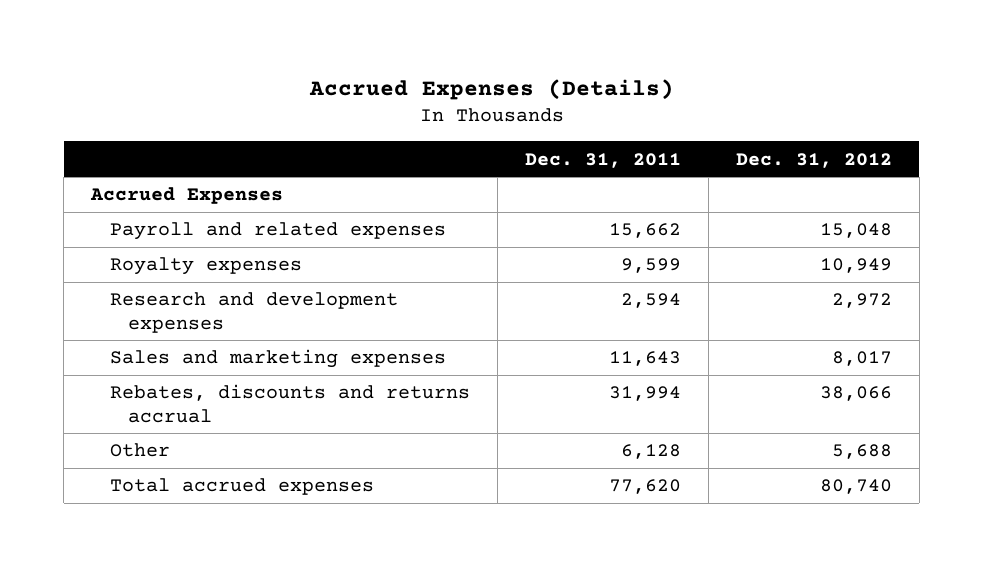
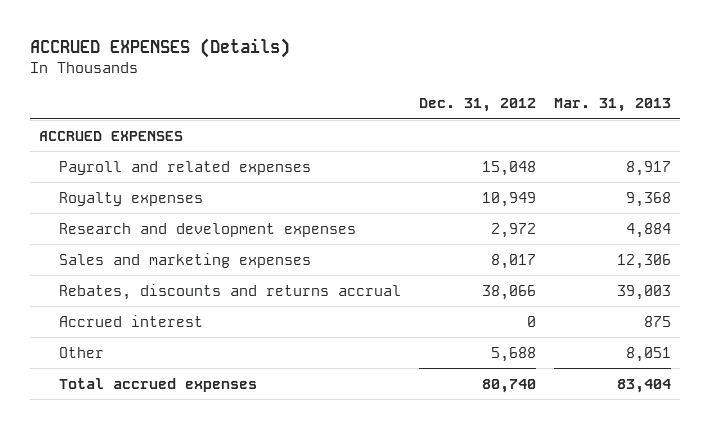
- Accrued Expenses (Details)
+ ACCRUED EXPENSES (Details)
- | Dec. 31, 2011 | Dec. 31, 2012
+ | Dec. 31, 2012 | Mar. 31, 2013
- Accrued Expenses
+ ACCRUED EXPENSES
+ Accrued interest | 0 | 875

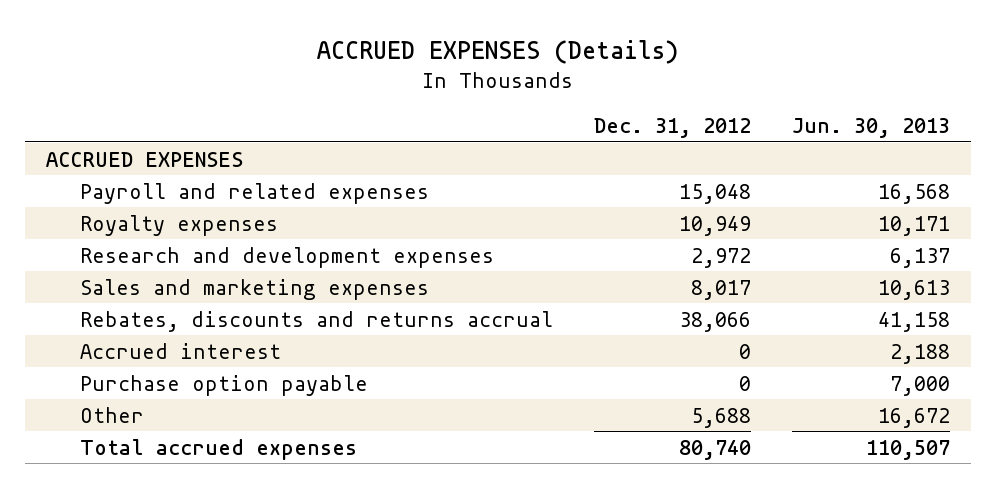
- | Dec. 31, 2012 | Mar. 31, 2013
+ | Dec. 31, 2012 | Jun. 30, 2013
+ Purchase option payable | 0 | 7,000

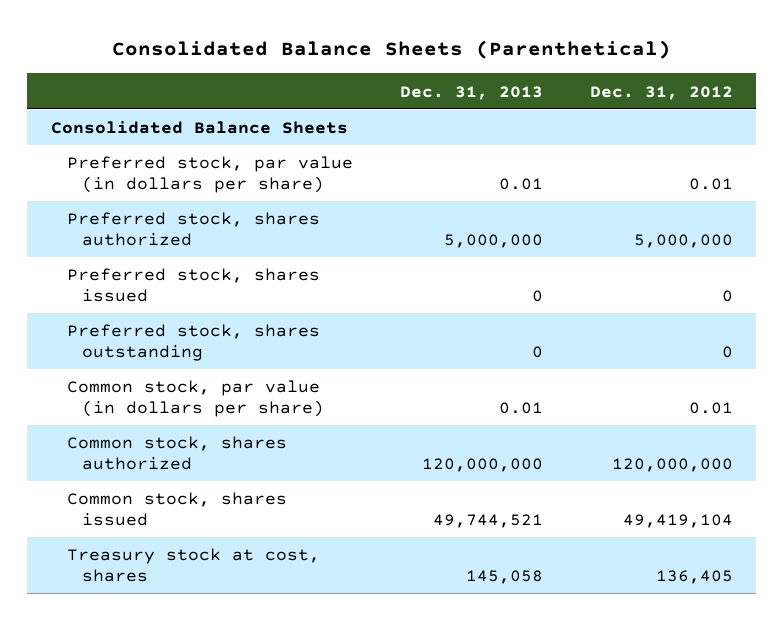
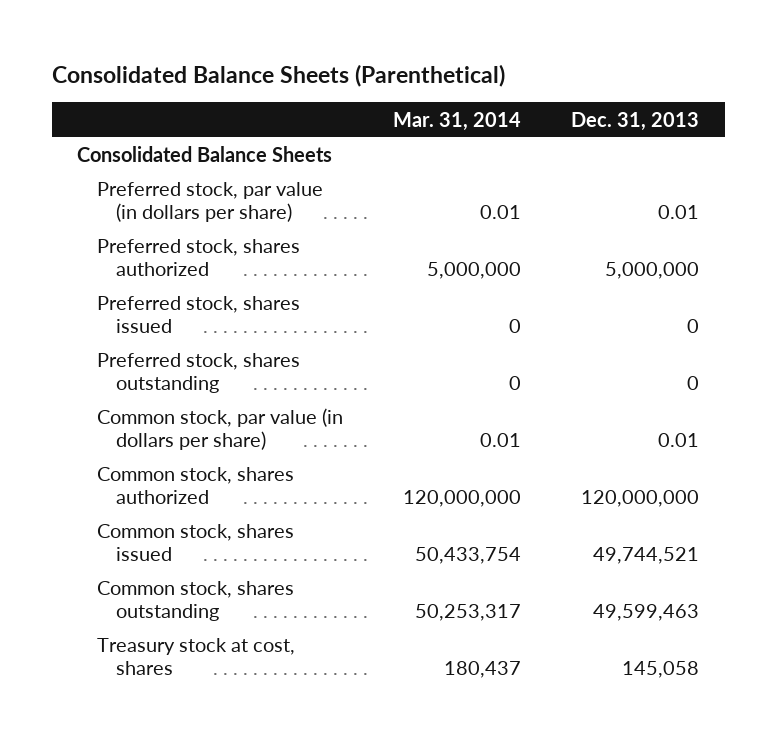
- | Dec. 31, 2013 | Dec. 31, 2012
+ | Mar. 31, 2014 | Dec. 31, 2013
+ Common stock, shares outstanding | 50,253,317 | 49,599,463

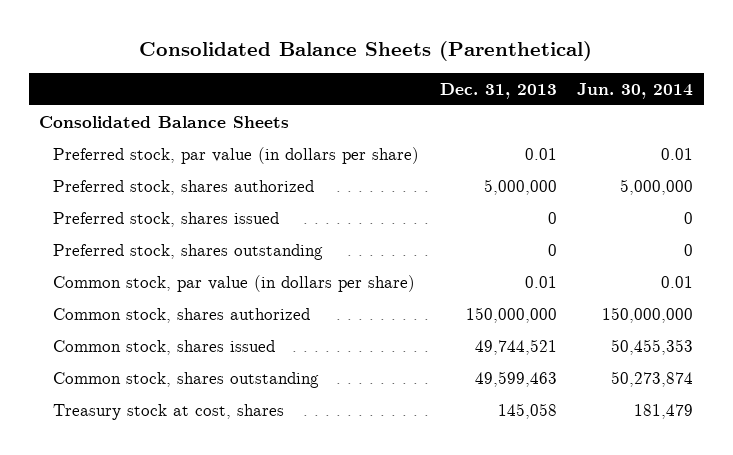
- | Mar. 31, 2014 | Dec. 31, 2013
+ | Dec. 31, 2013 | Jun. 30, 2014
- Common stock, shares authorized | 120,000,000 | 120,000,000
+ Common stock, shares authorized | 150,000,000 | 150,000,000

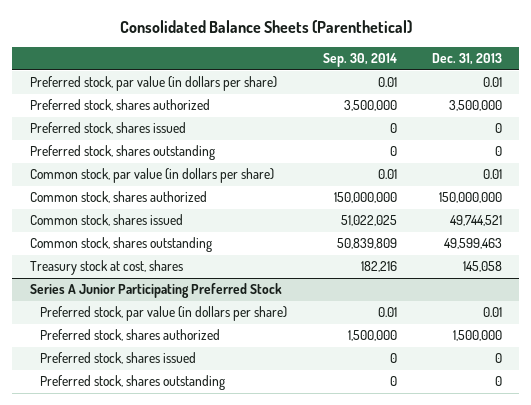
- | Dec. 31, 2013 | Jun. 30, 2014
+ | Sep. 30, 2014 | Dec. 31, 2013
- Consolidated Balance Sheets
- Preferred stock, shares authorized | 5,000,000 | 5,000,000
+ Preferred stock, shares authorized | 3,500,000 | 3,500,000
+ Series A Junior Participating Preferred Stock
+ Preferred stock, par value (in dollars per share) | 0.01 | 0.01
+ Preferred stock, shares authorized | 1,500,000 | 1,500,000
+ Preferred stock, shares issued | 0 | 0
+ Preferred stock, shares outstanding | 0 | 0

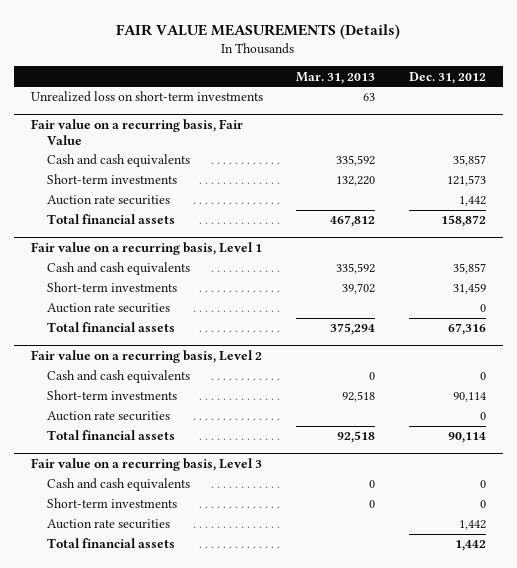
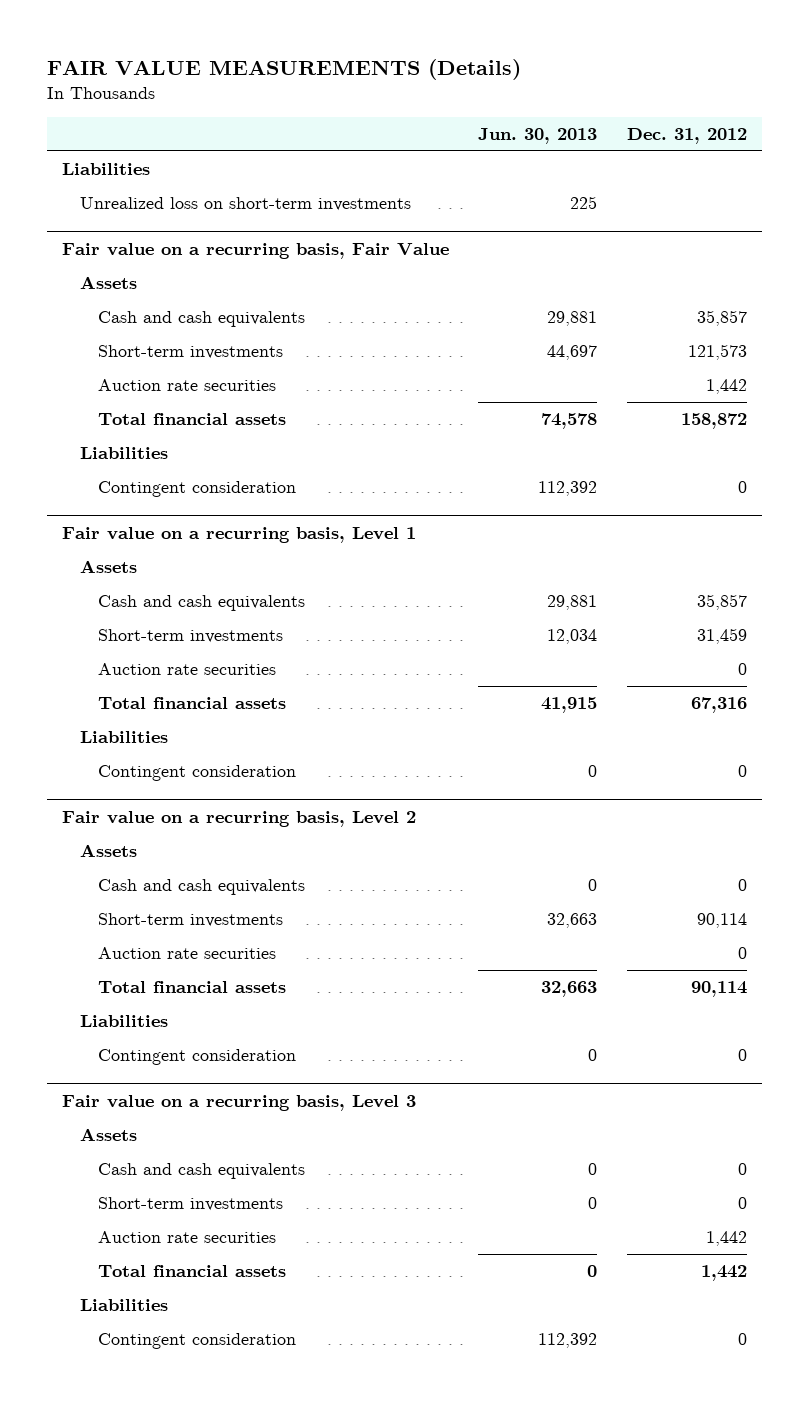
- | Mar. 31, 2013 | Dec. 31, 2012
+ | Jun. 30, 2013 | Dec. 31, 2012
+ Liabilities
@ Fair value on a recurring basis, Fair Value
+ Assets
+ Liabilities
+ Contingent consideration | 112,392 | 0
@ Fair value on a recurring basis, Level 1
+ Assets
+ Liabilities
+ Contingent consideration | 0 | 0
@ Fair value on a recurring basis, Level 2
+ Assets
+ Liabilities
+ Contingent consideration | 0 | 0
@ Fair value on a recurring basis, Level 3
+ Assets
+ Liabilities
+ Contingent consideration | 112,392 | 0

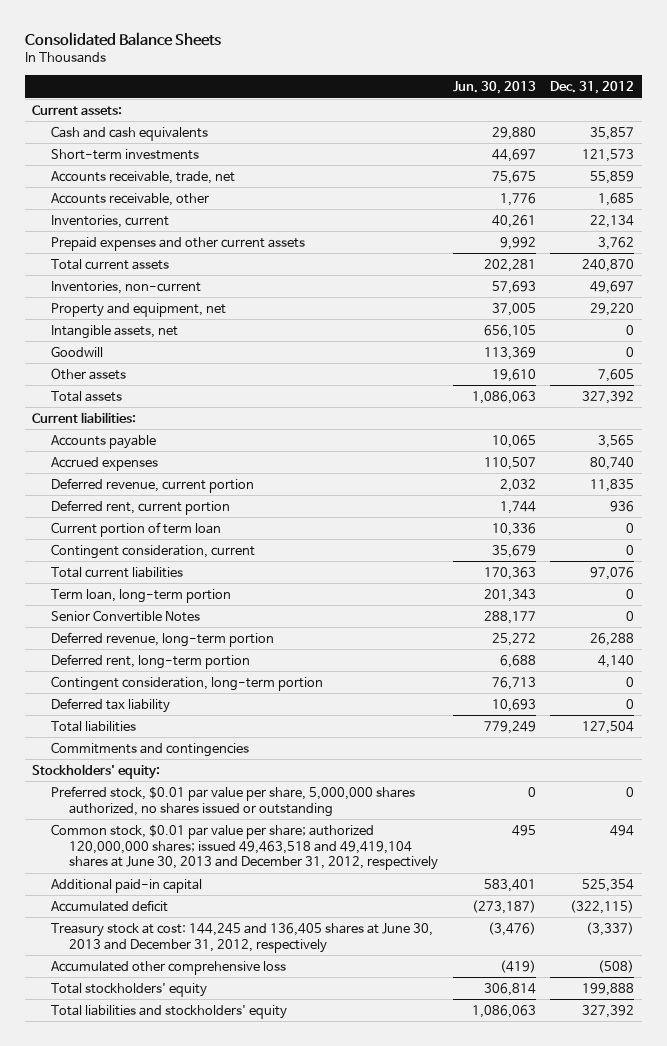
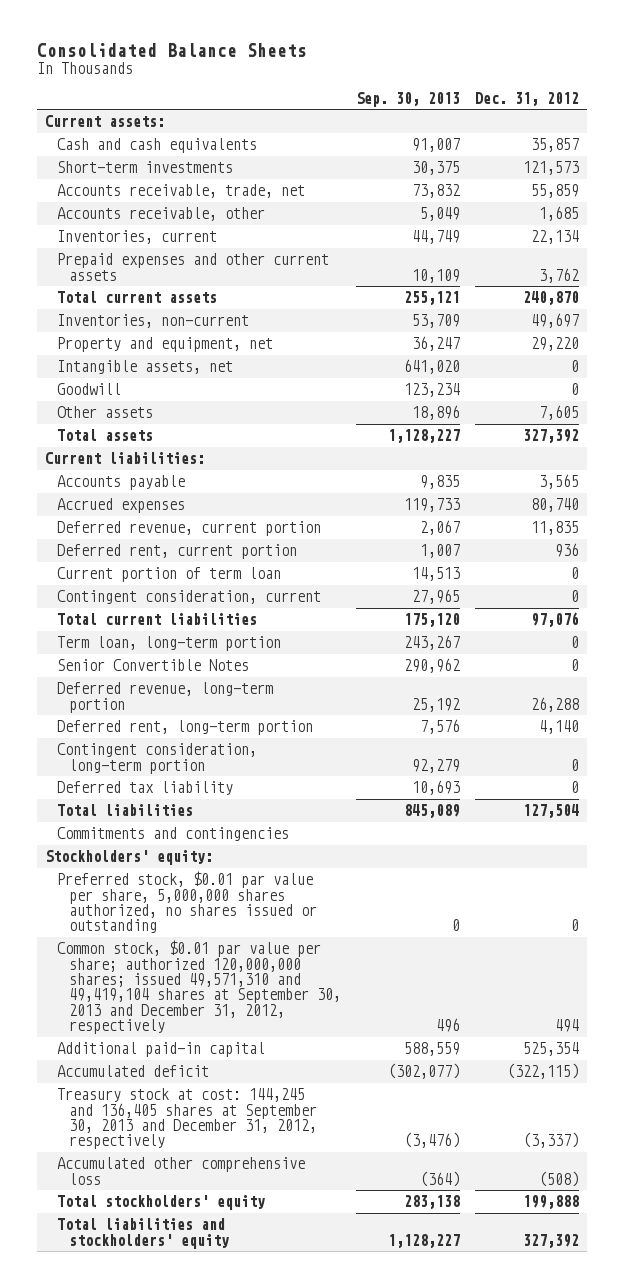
- | Jun. 30, 2013 | Dec. 31, 2012
+ | Sep. 30, 2013 | Dec. 31, 2012
- Common stock, $0.01 par value per share; authorized 120,000,000 shares; issued 49,463,518 and 49,419,104 shares at June 30, 2013 and December 31, 2012, respectively | 495 | 494
+ Common stock, $0.01 par value per share; authorized 120,000,000 shares; issued 49,571,310 and 49,419,104 shares at September 30, 2013 and December 31, 2012, respectively | 496 | 494
- Treasury stock at cost: 144,245 and 136,405 shares at June 30, 2013 and December 31, 2012, respectively | (3,476) | (3,337)
+ Treasury stock at cost: 144,245 and 136,405 shares at September 30, 2013 and December 31, 2012, respectively | (3,476) | (3,337)

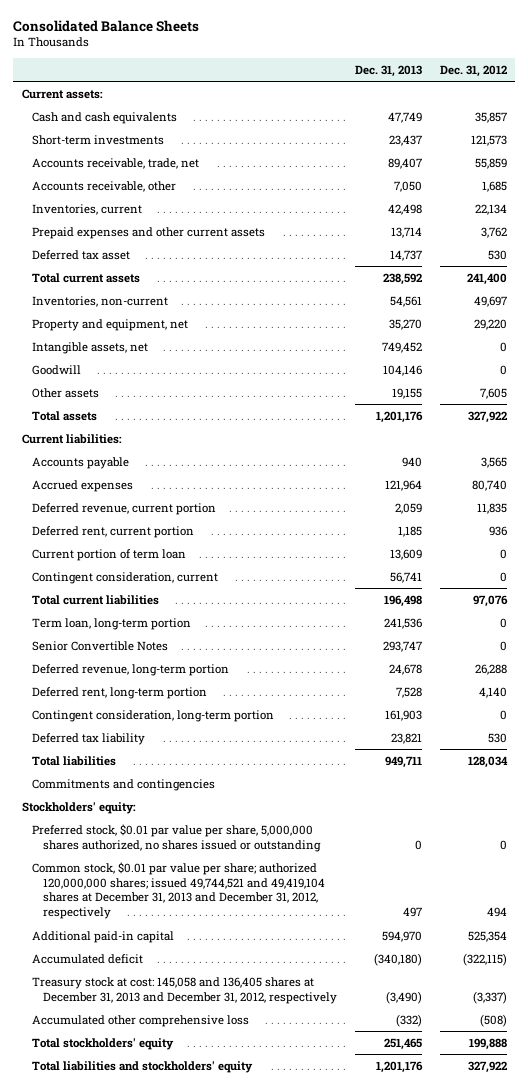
- | Sep. 30, 2013 | Dec. 31, 2012
+ | Dec. 31, 2013 | Dec. 31, 2012
- Total current assets | 255,121 | 240,870
+ Deferred tax asset | 14,737 | 530
+ Total current assets | 238,592 | 241,400
- Total assets | 1,128,227 | 327,392
+ Total assets | 1,201,176 | 327,922
- Deferred tax liability | 10,693 | 0
- Total liabilities | 845,089 | 127,504
+ Deferred tax liability | 23,821 | 530
+ Total liabilities | 949,711 | 128,034
- Common stock, $0.01 par value per share; authorized 120,000,000 shares; issued 49,571,310 and 49,419,104 shares at September 30, 2013 and December 31, 2012, respectively | 496 | 494
+ Common stock, $0.01 par value per share; authorized 120,000,000 shares; issued 49,744,521 and 49,419,104 shares at December 31, 2013 and December 31, 2012, respectively | 497 | 494
- Treasury stock at cost: 144,245 and 136,405 shares at September 30, 2013 and December 31, 2012, respectively | (3,476) | (3,337)
+ Treasury stock at cost: 145,058 and 136,405 shares at December 31, 2013 and December 31, 2012, respectively | (3,490) | (3,337)
- Total liabilities and stockholders' equity | 1,128,227 | 327,392
+ Total liabilities and stockholders' equity | 1,201,176 | 327,922

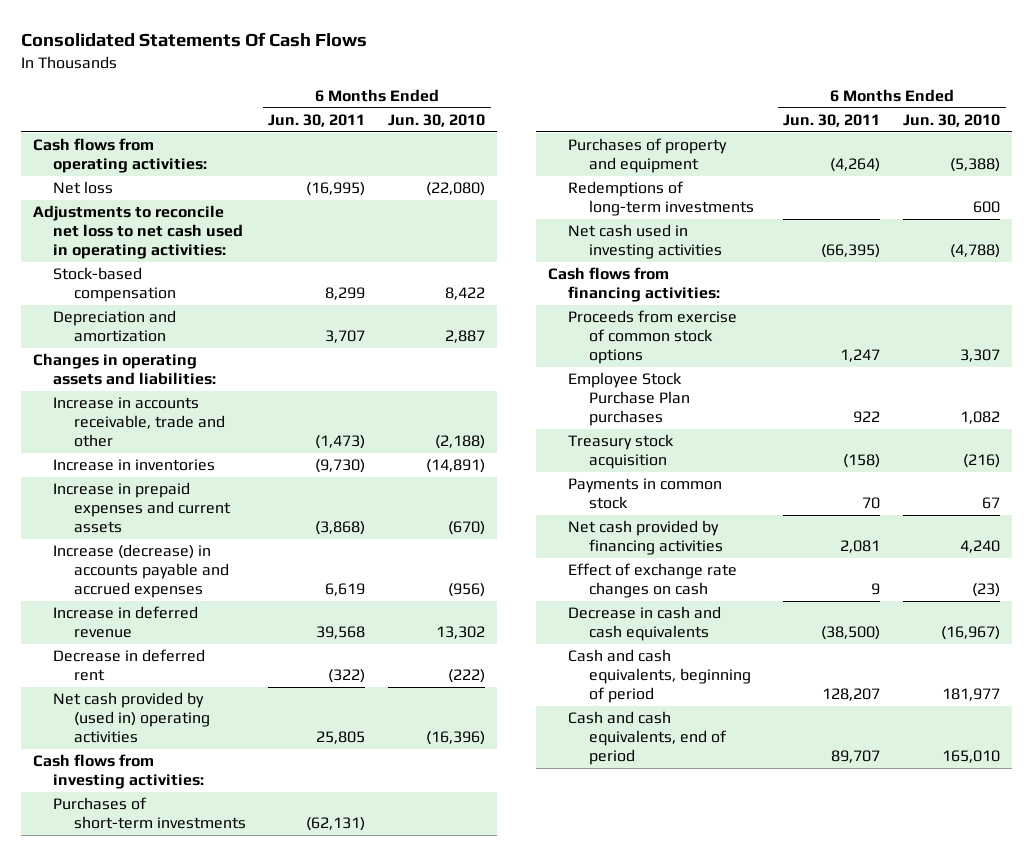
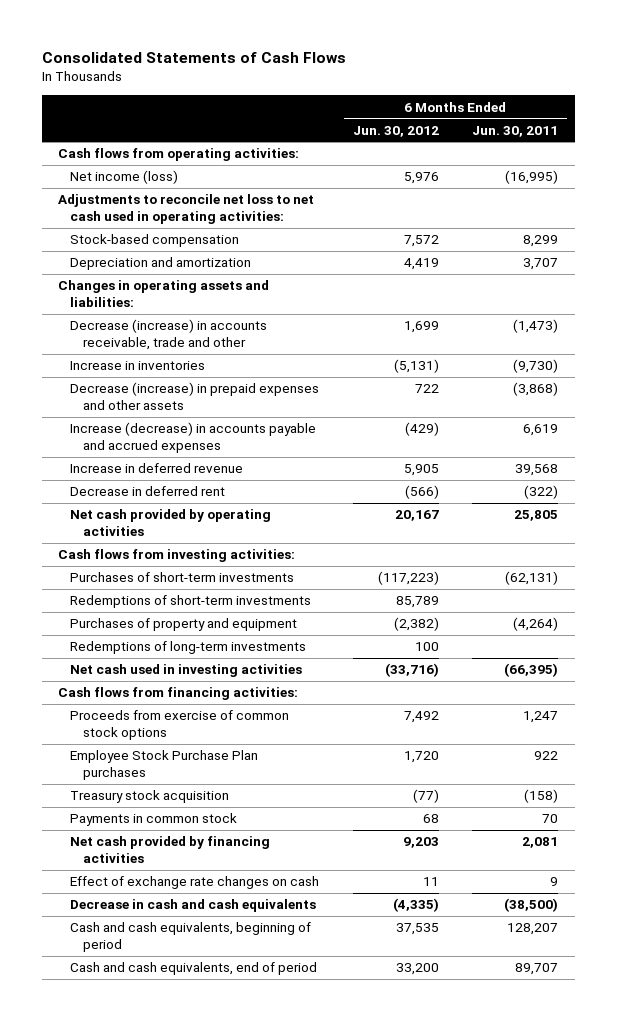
- Consolidated Statements Of Cash Flows
+ Consolidated Statements of Cash Flows
- | 6 Months Ended Jun. 30, 2011 | 6 Months Ended Jun. 30, 2010
+ | 6 Months Ended Jun. 30, 2012 | 6 Months Ended Jun. 30, 2011
- Net loss | (16,995) | (22,080)
+ Net income (loss) | 5,976 | (16,995)
- Increase in accounts receivable, trade and other | (1,473) | (2,188)
+ Decrease (increase) in accounts receivable, trade and other | 1,699 | (1,473)
- Increase in prepaid expenses and current assets | (3,868) | (670)
+ Decrease (increase) in prepaid expenses and other assets | 722 | (3,868)
- Net cash provided by (used in) operating activities | 25,805 | (16,396)
+ Net cash provided by operating activities | 20,167 | 25,805
+ Redemptions of short-term investments | 85,789 |

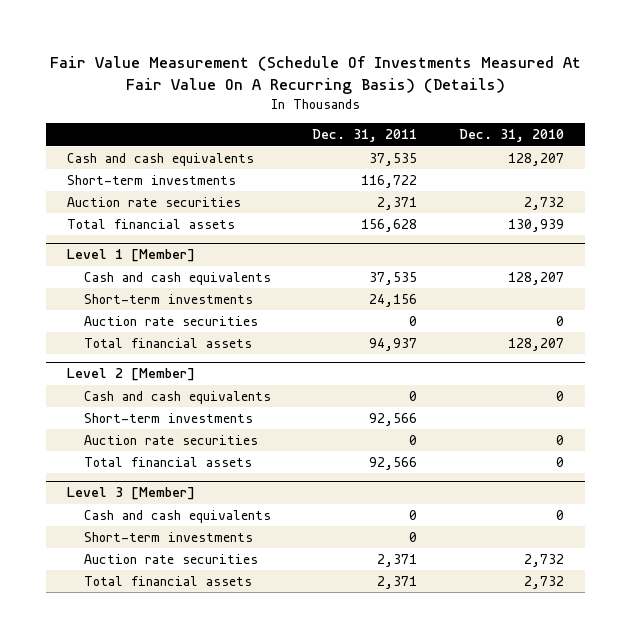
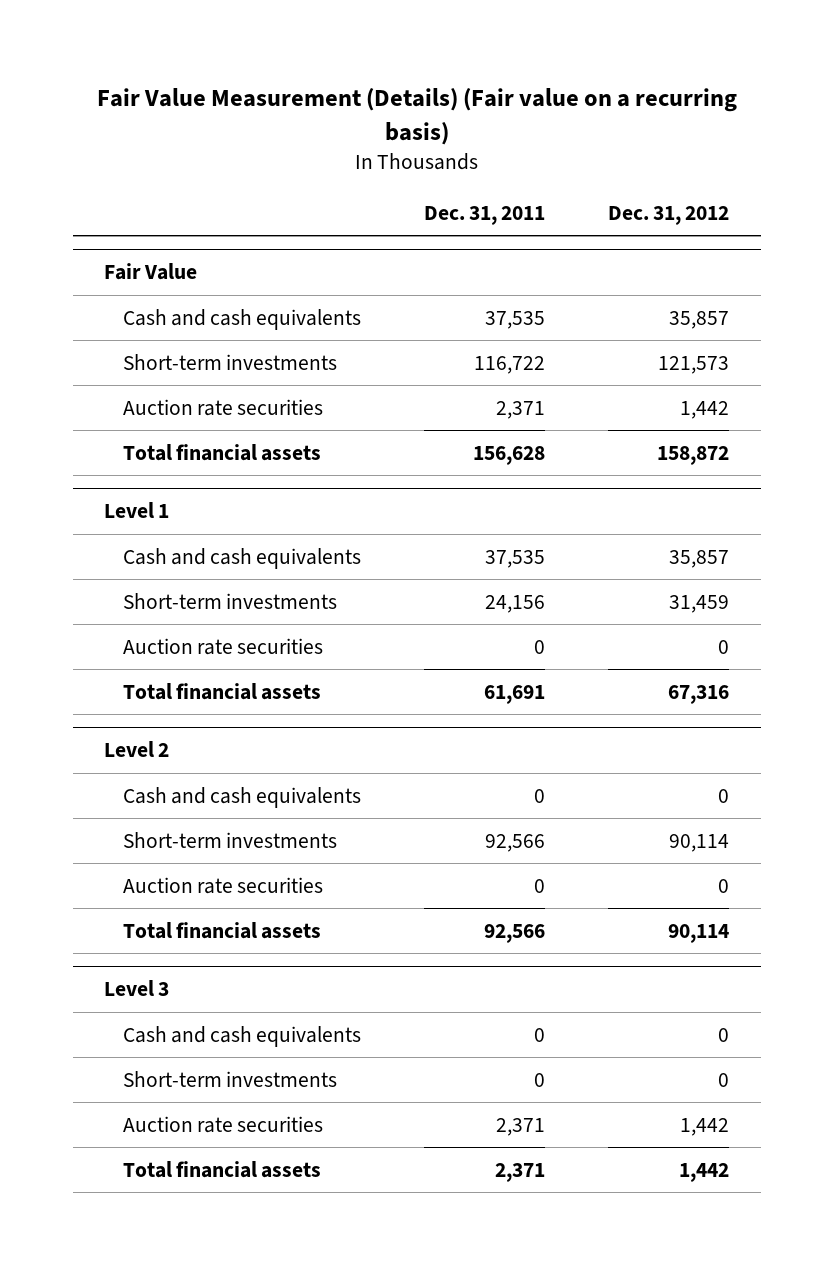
- Fair Value Measurement (Schedule Of Investments Measured At Fair Value On A Recurring Basis) (Details)
+ Fair Value Measurement (Details) (Fair value on a recurring basis)
- | Dec. 31, 2011 | Dec. 31, 2010
+ | Dec. 31, 2011 | Dec. 31, 2012
+ Fair Value
- Level 1 [Member]
+ Level 1
- Total financial assets | 94,937 | 128,207
- Level 2 [Member]
+ Total financial assets | 61,691 | 67,316
+ Level 2
- Level 3 [Member]
+ Level 3

